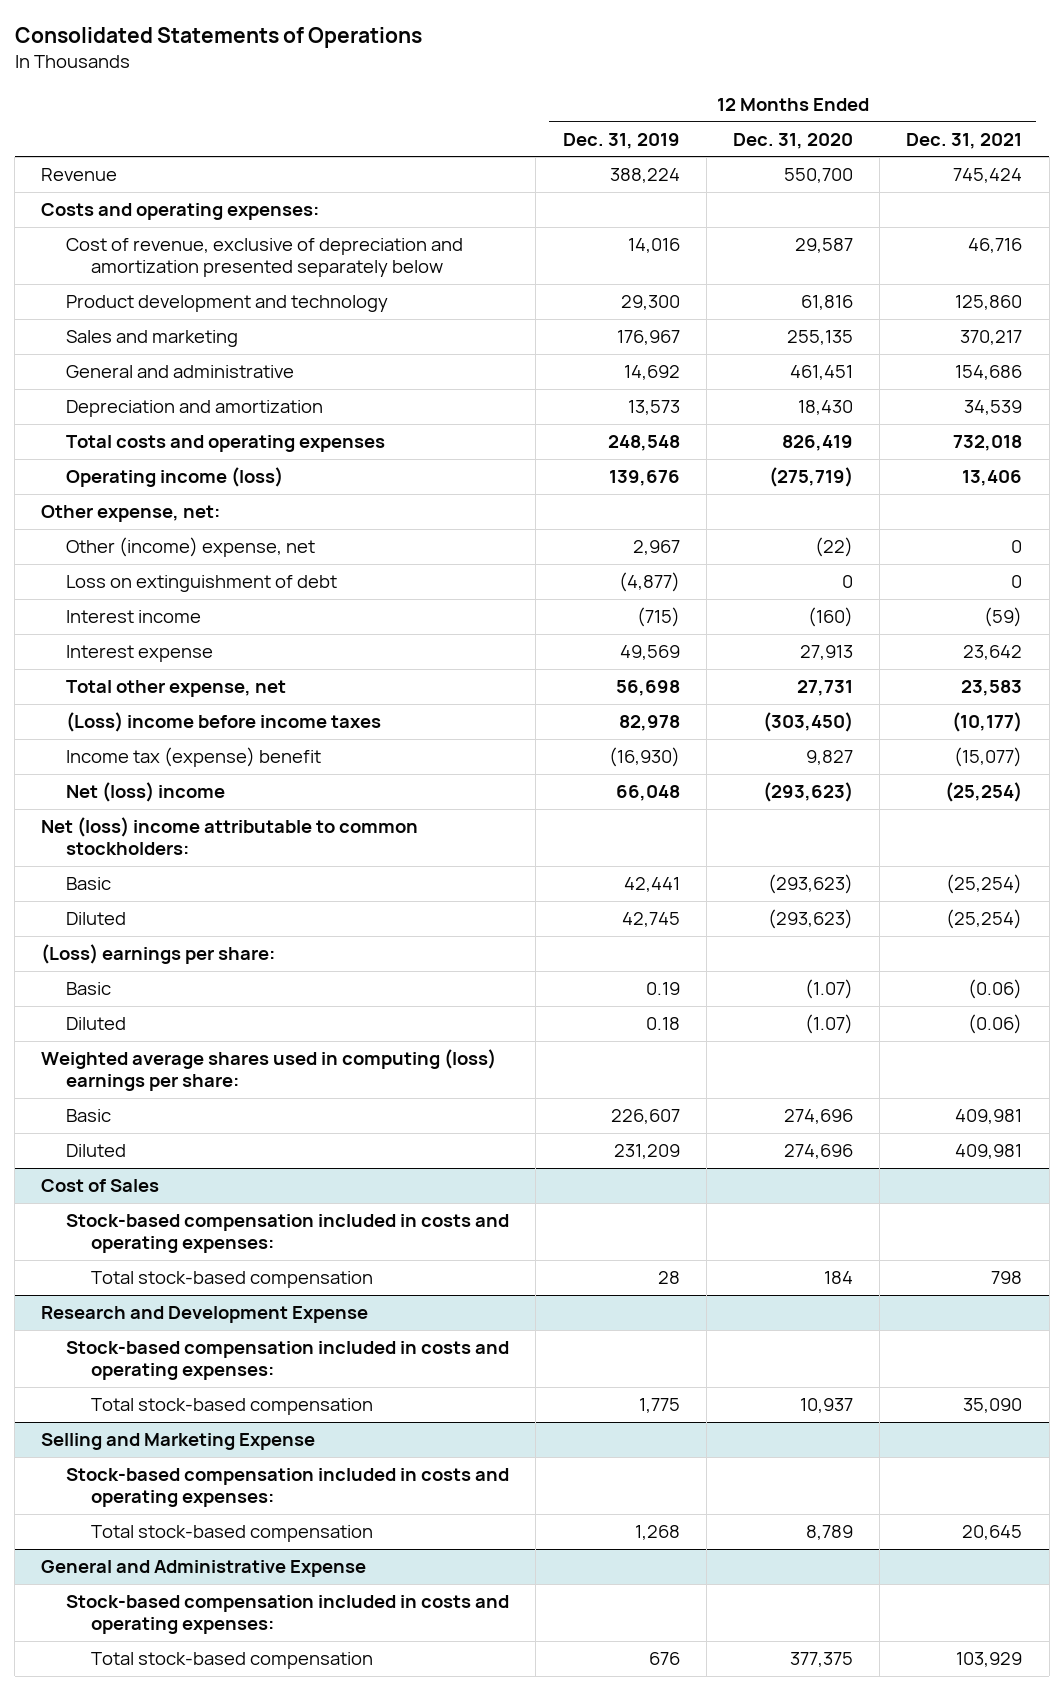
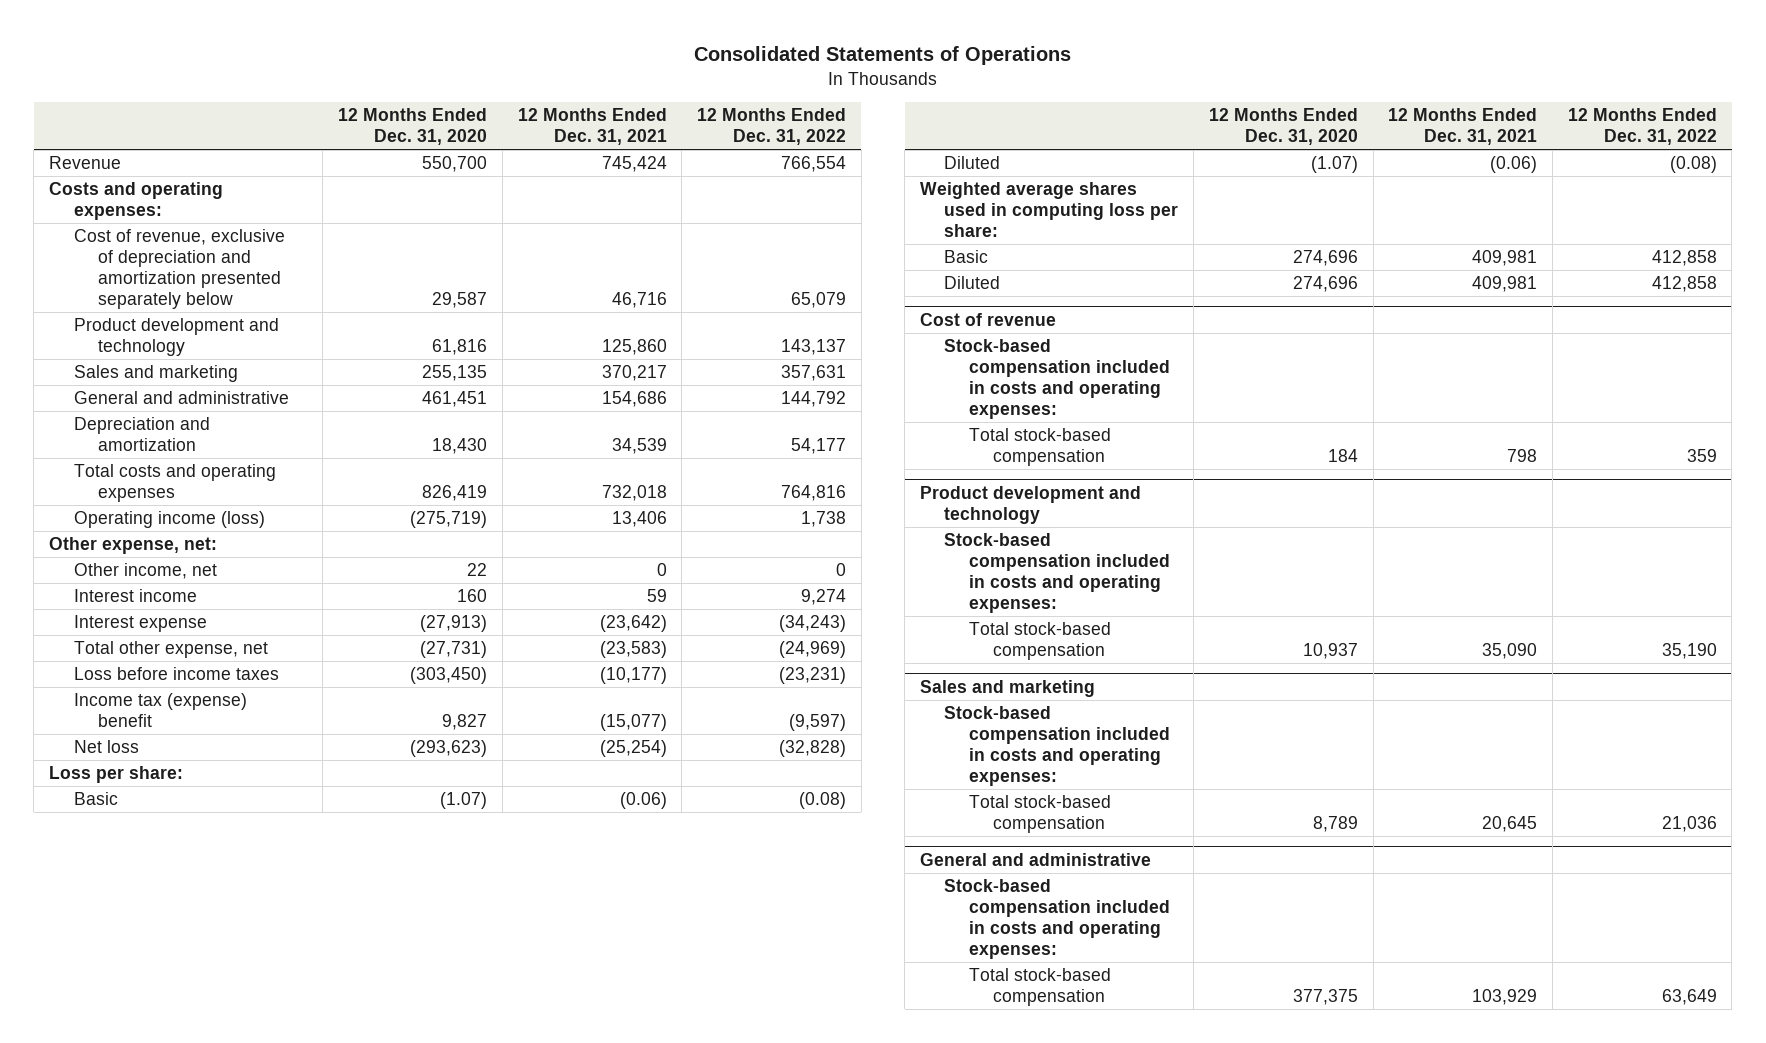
- | 12 Months Ended Dec. 31, 2019 | 12 Months Ended Dec. 31, 2020 | 12 Months Ended Dec. 31, 2021
+ | 12 Months Ended Dec. 31, 2020 | 12 Months Ended Dec. 31, 2021 | 12 Months Ended Dec. 31, 2022
- Other (income) expense, net | 2,967 | (22) | 0
- Loss on extinguishment of debt | (4,877) | 0 | 0
- Interest income | (715) | (160) | (59)
- Interest expense | 49,569 | 27,913 | 23,642
- Total other expense, net | 56,698 | 27,731 | 23,583
- (Loss) income before income taxes | 82,978 | (303,450) | (10,177)
+ Other income, net | 22 | 0 | 0
+ Interest income | 160 | 59 | 9,274
+ Interest expense | (27,913) | (23,642) | (34,243)
+ Total other expense, net | (27,731) | (23,583) | (24,969)
+ Loss before income taxes | (303,450) | (10,177) | (23,231)
- Net (loss) income | 66,048 | (293,623) | (25,254)
- Net (loss) income attributable to common stockholders:
- Basic | 42,441 | (293,623) | (25,254)
- Diluted | 42,745 | (293,623) | (25,254)
- (Loss) earnings per share:
+ Net loss | (293,623) | (25,254) | (32,828)
+ Loss per share:
- Weighted average shares used in computing (loss) earnings per share:
+ Weighted average shares used in computing loss per share:
- Cost of Sales
+ Cost of revenue
- Research and Development Expense
+ Product development and technology
- Selling and Marketing Expense
+ Sales and marketing
- General and Administrative Expense
+ General and administrative

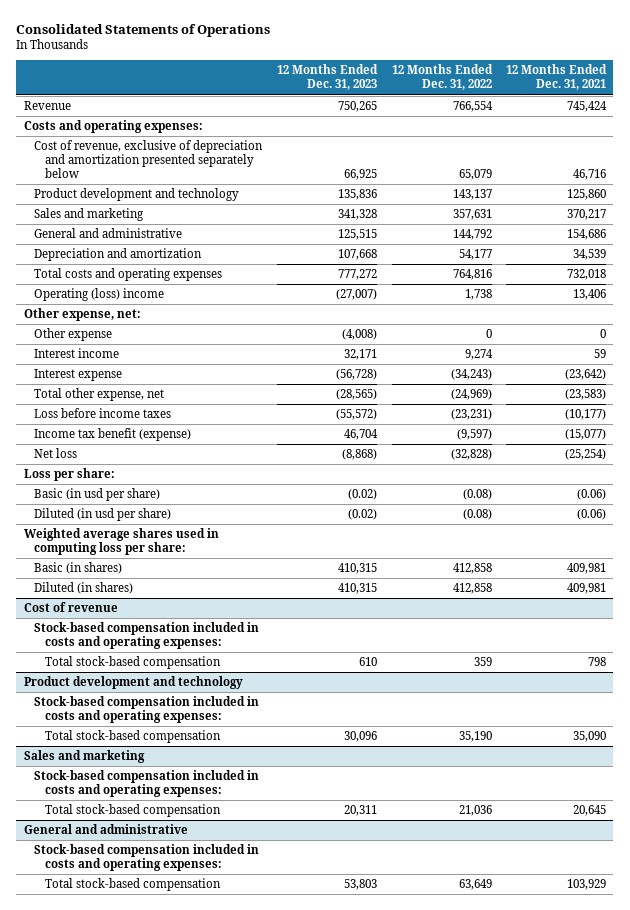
- | 12 Months Ended Dec. 31, 2020 | 12 Months Ended Dec. 31, 2021 | 12 Months Ended Dec. 31, 2022
+ | 12 Months Ended Dec. 31, 2023 | 12 Months Ended Dec. 31, 2022 | 12 Months Ended Dec. 31, 2021
- Operating income (loss) | (275,719) | 13,406 | 1,738
+ Operating (loss) income | (27,007) | 1,738 | 13,406
- Other income, net | 22 | 0 | 0
+ Other expense | (4,008) | 0 | 0
- Income tax (expense) benefit | 9,827 | (15,077) | (9,597)
+ Income tax benefit (expense) | 46,704 | (9,597) | (15,077)
- Basic | (1.07) | (0.06) | (0.08)
- Diluted | (1.07) | (0.06) | (0.08)
+ Basic (in usd per share) | (0.02) | (0.08) | (0.06)
+ Diluted (in usd per share) | (0.02) | (0.08) | (0.06)
- Basic | 274,696 | 409,981 | 412,858
- Diluted | 274,696 | 409,981 | 412,858
+ Basic (in shares) | 410,315 | 412,858 | 409,981
+ Diluted (in shares) | 410,315 | 412,858 | 409,981

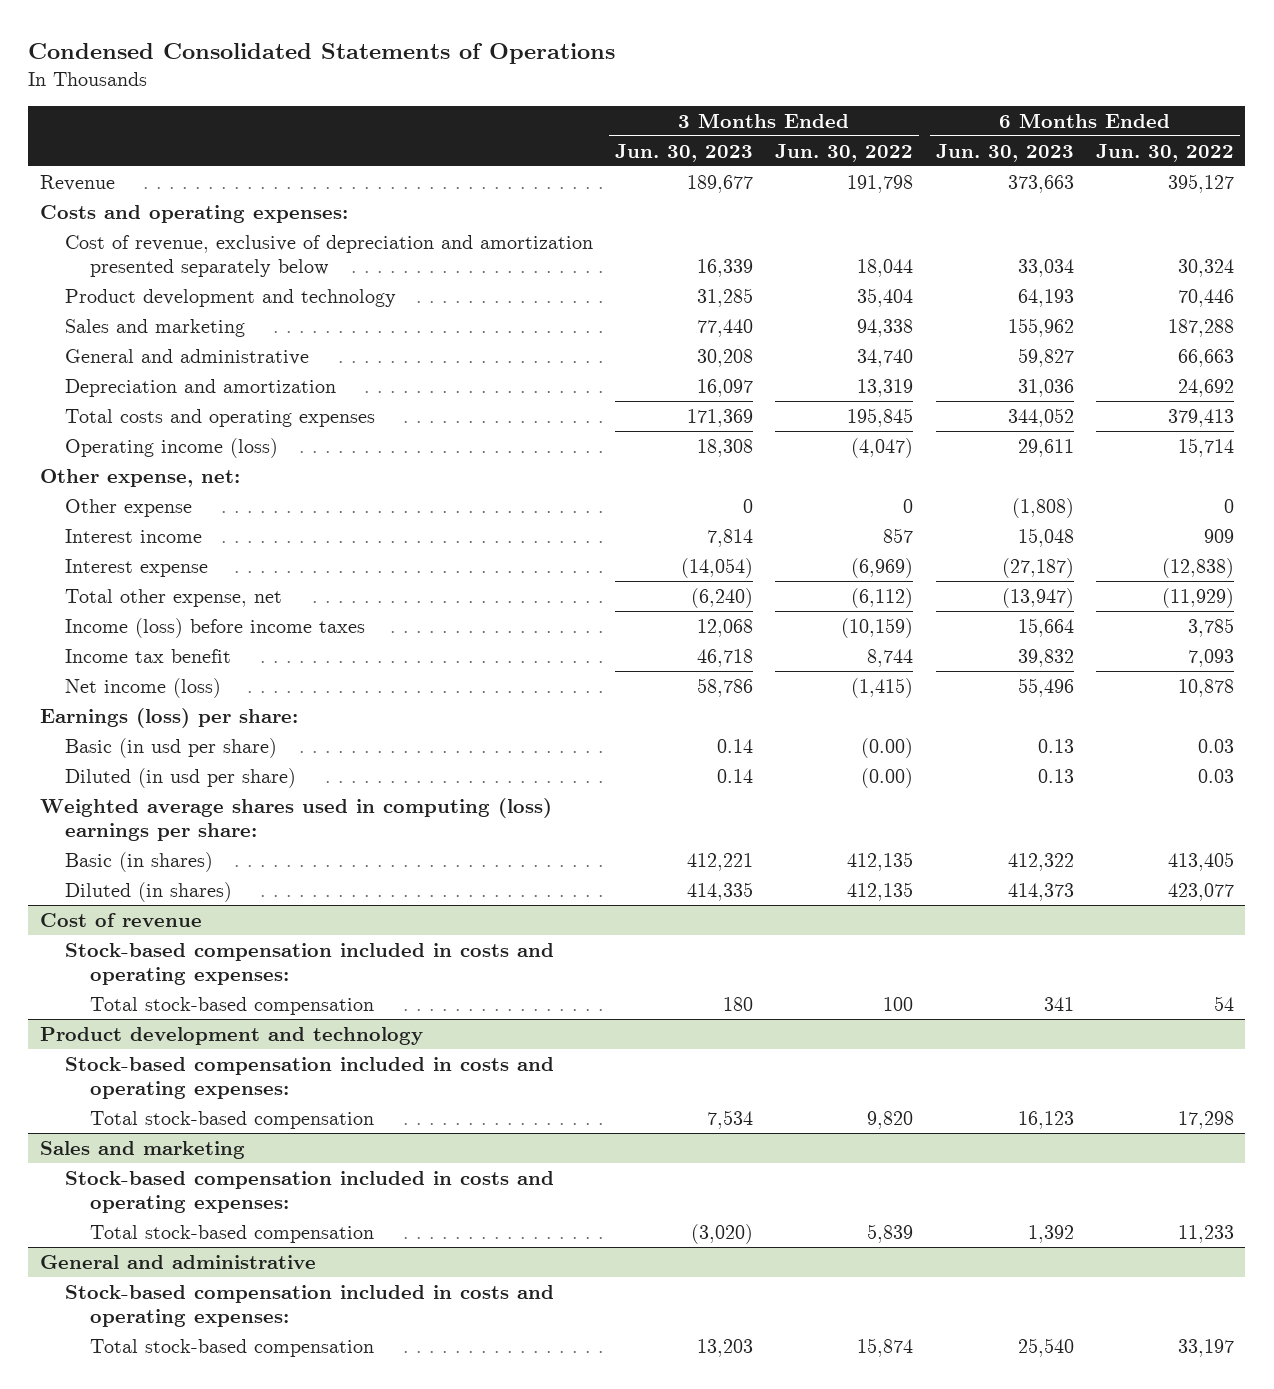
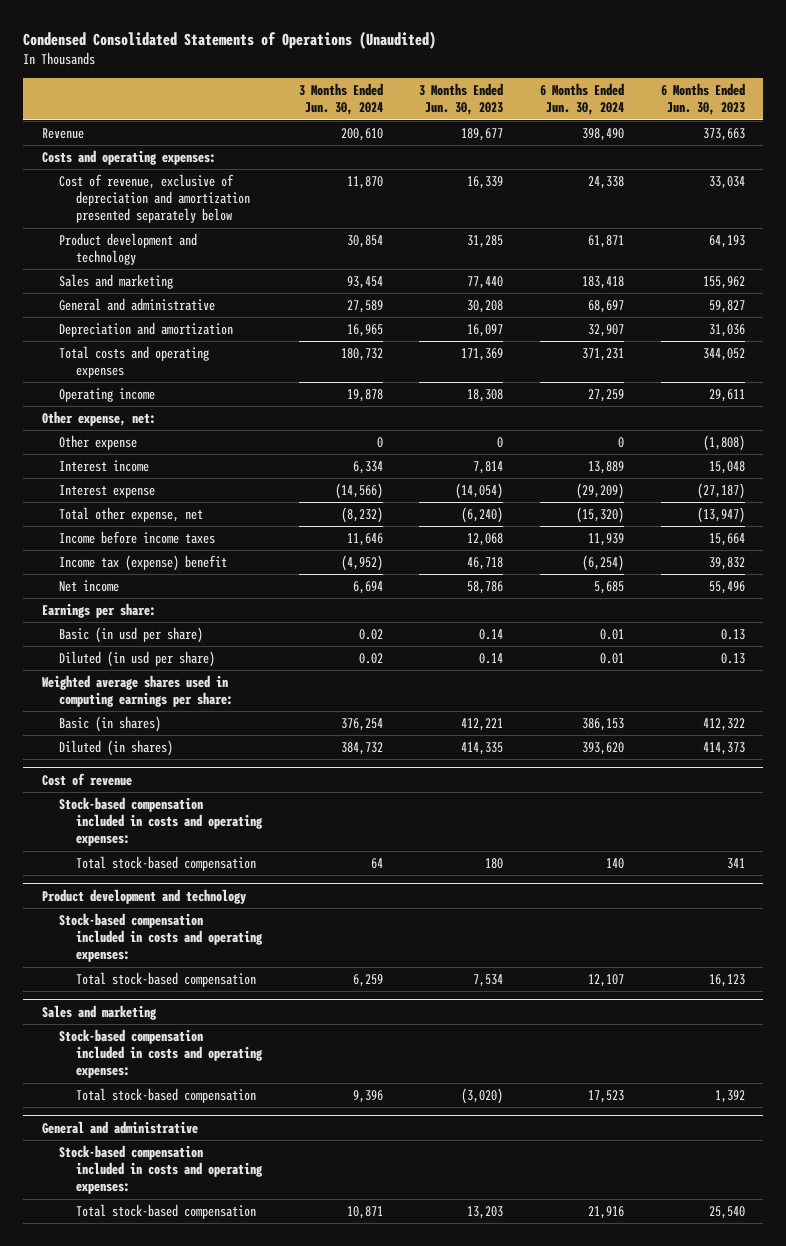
- Condensed Consolidated Statements of Operations
+ Condensed Consolidated Statements of Operations (Unaudited)
- | 3 Months Ended Jun. 30, 2023 | 3 Months Ended Jun. 30, 2022 | 6 Months Ended Jun. 30, 2023 | 6 Months Ended Jun. 30, 2022
+ | 3 Months Ended Jun. 30, 2024 | 3 Months Ended Jun. 30, 2023 | 6 Months Ended Jun. 30, 2024 | 6 Months Ended Jun. 30, 2023
- Operating income (loss) | 18,308 | (4,047) | 29,611 | 15,714
+ Operating income | 19,878 | 18,308 | 27,259 | 29,611
- Income (loss) before income taxes | 12,068 | (10,159) | 15,664 | 3,785
- Income tax benefit | 46,718 | 8,744 | 39,832 | 7,093
- Net income (loss) | 58,786 | (1,415) | 55,496 | 10,878
- Earnings (loss) per share:
+ Income before income taxes | 11,646 | 12,068 | 11,939 | 15,664
+ Income tax (expense) benefit | (4,952) | 46,718 | (6,254) | 39,832
+ Net income | 6,694 | 58,786 | 5,685 | 55,496
+ Earnings per share:
- Weighted average shares used in computing (loss) earnings per share:
+ Weighted average shares used in computing earnings per share:

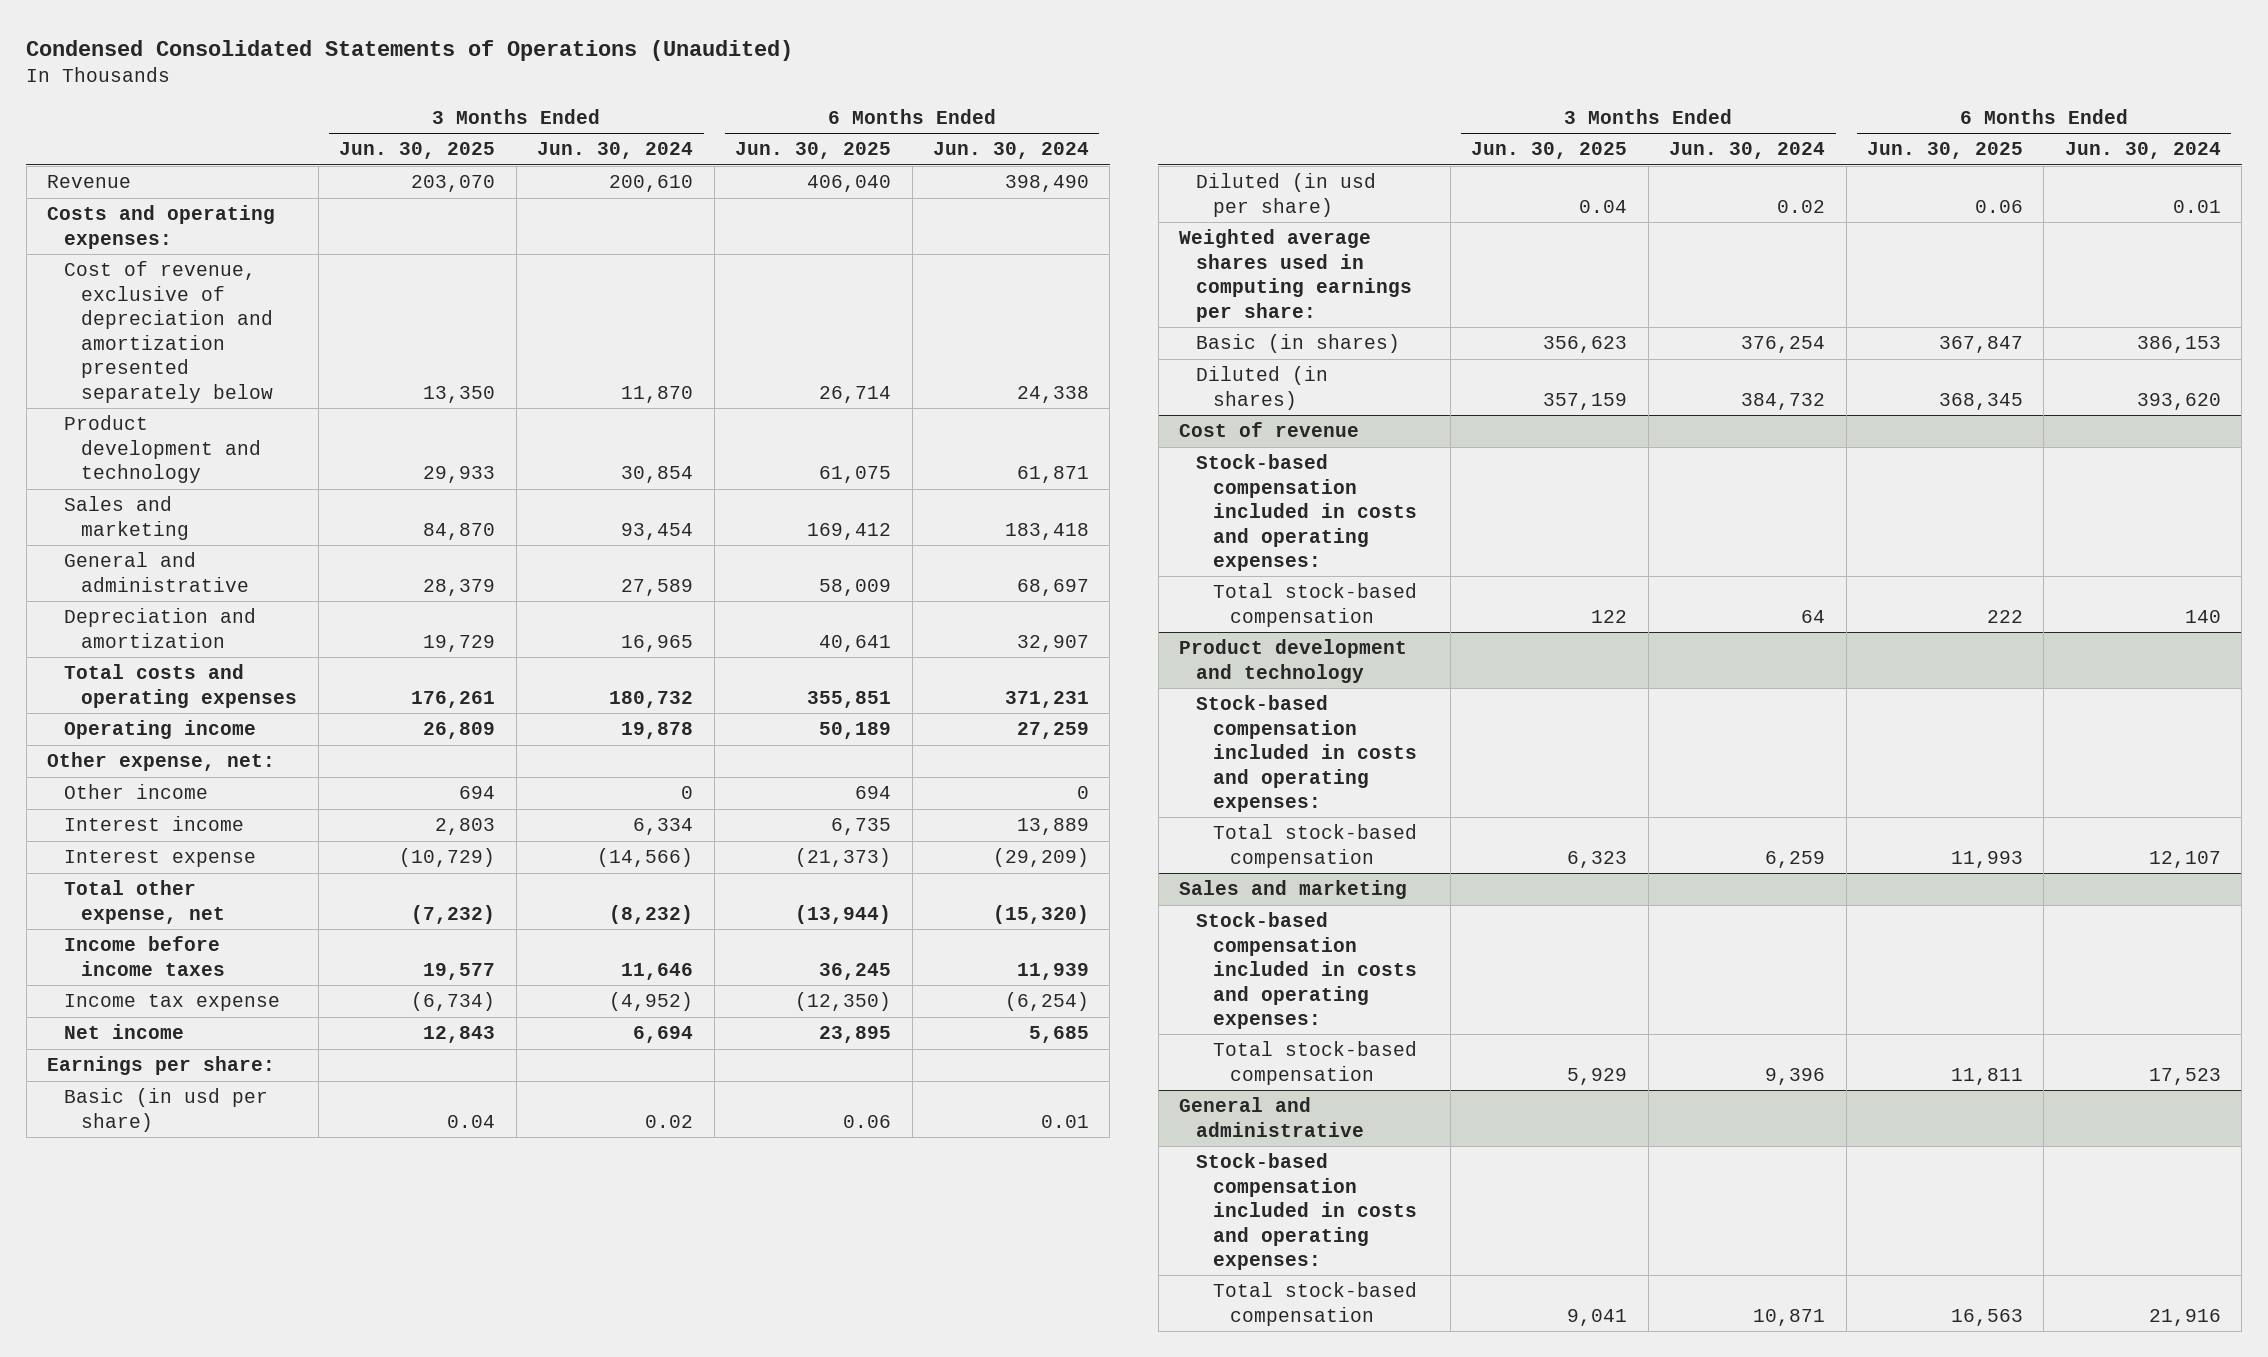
- | 3 Months Ended Jun. 30, 2024 | 3 Months Ended Jun. 30, 2023 | 6 Months Ended Jun. 30, 2024 | 6 Months Ended Jun. 30, 2023
+ | 3 Months Ended Jun. 30, 2025 | 3 Months Ended Jun. 30, 2024 | 6 Months Ended Jun. 30, 2025 | 6 Months Ended Jun. 30, 2024
- Other expense | 0 | 0 | 0 | (1,808)
+ Other income | 694 | 0 | 694 | 0
- Income tax (expense) benefit | (4,952) | 46,718 | (6,254) | 39,832
+ Income tax expense | (6,734) | (4,952) | (12,350) | (6,254)

